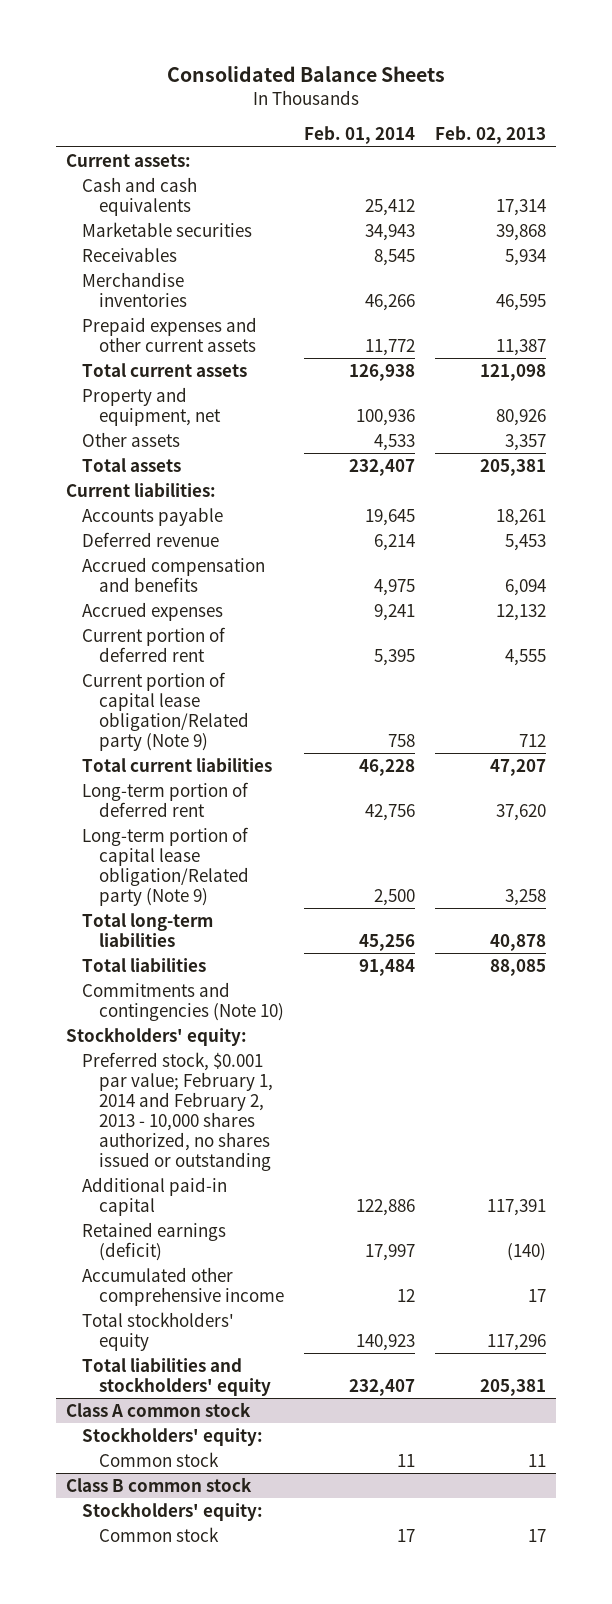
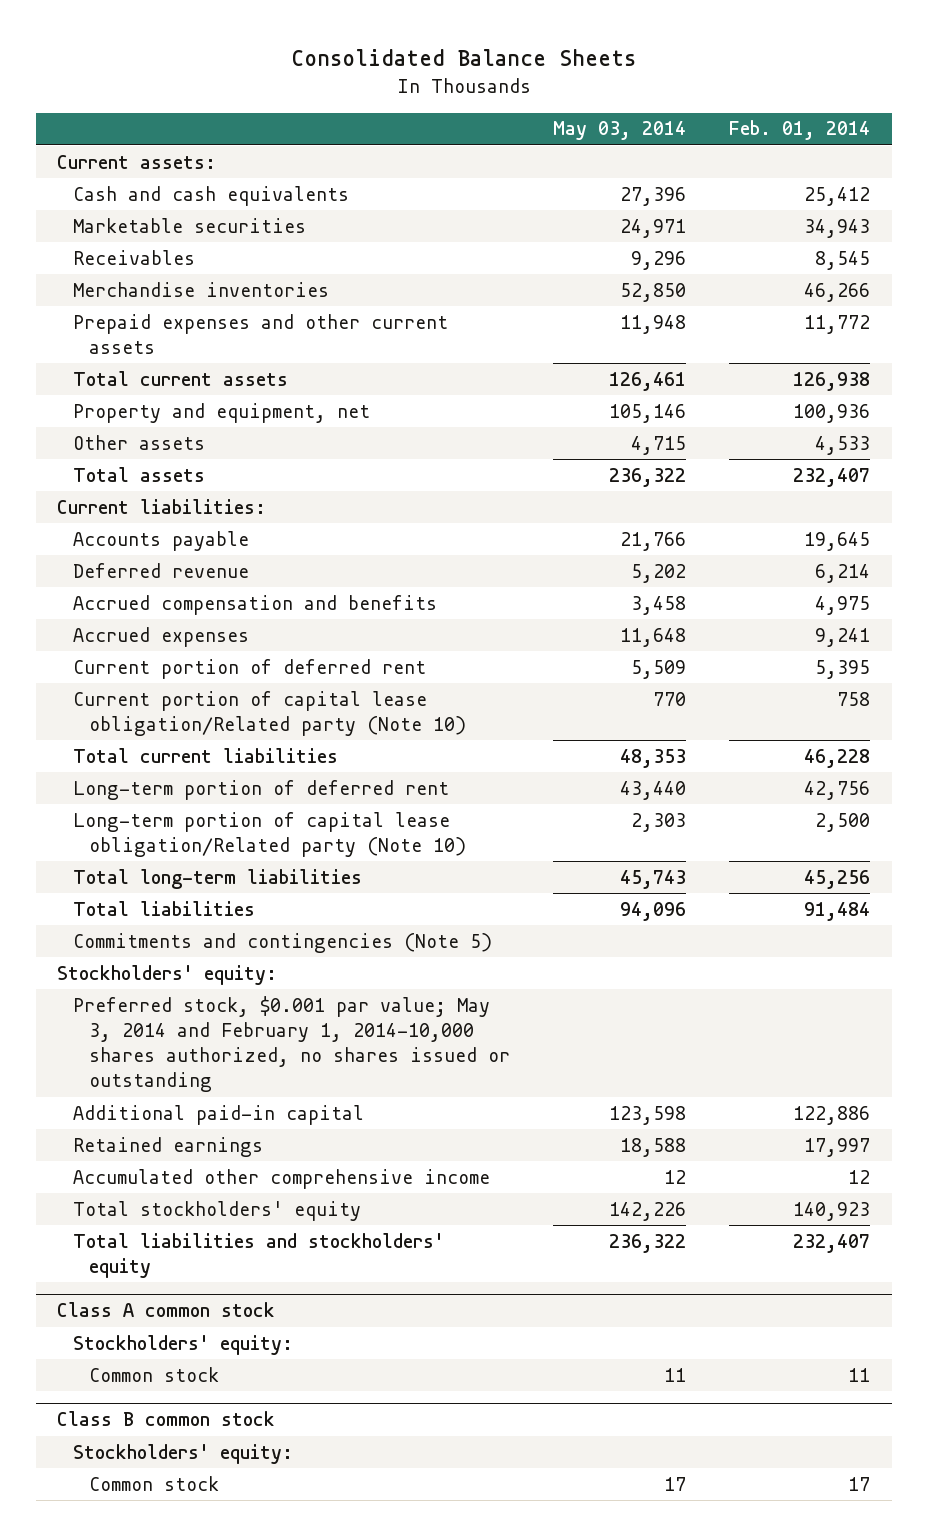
- | Feb. 01, 2014 | Feb. 02, 2013
+ | May 03, 2014 | Feb. 01, 2014
- Current portion of capital lease obligation/Related party (Note 9) | 758 | 712
+ Current portion of capital lease obligation/Related party (Note 10) | 770 | 758
- Long-term portion of capital lease obligation/Related party (Note 9) | 2,500 | 3,258
+ Long-term portion of capital lease obligation/Related party (Note 10) | 2,303 | 2,500
- Commitments and contingencies (Note 10)
+ Commitments and contingencies (Note 5)
- Preferred stock, $0.001 par value; February 1, 2014 and February 2, 2013 - 10,000 shares authorized, no shares issued or outstanding
+ Preferred stock, $0.001 par value; May 3, 2014 and February 1, 2014-10,000 shares authorized, no shares issued or outstanding
- Retained earnings (deficit) | 17,997 | (140)
+ Retained earnings | 18,588 | 17,997

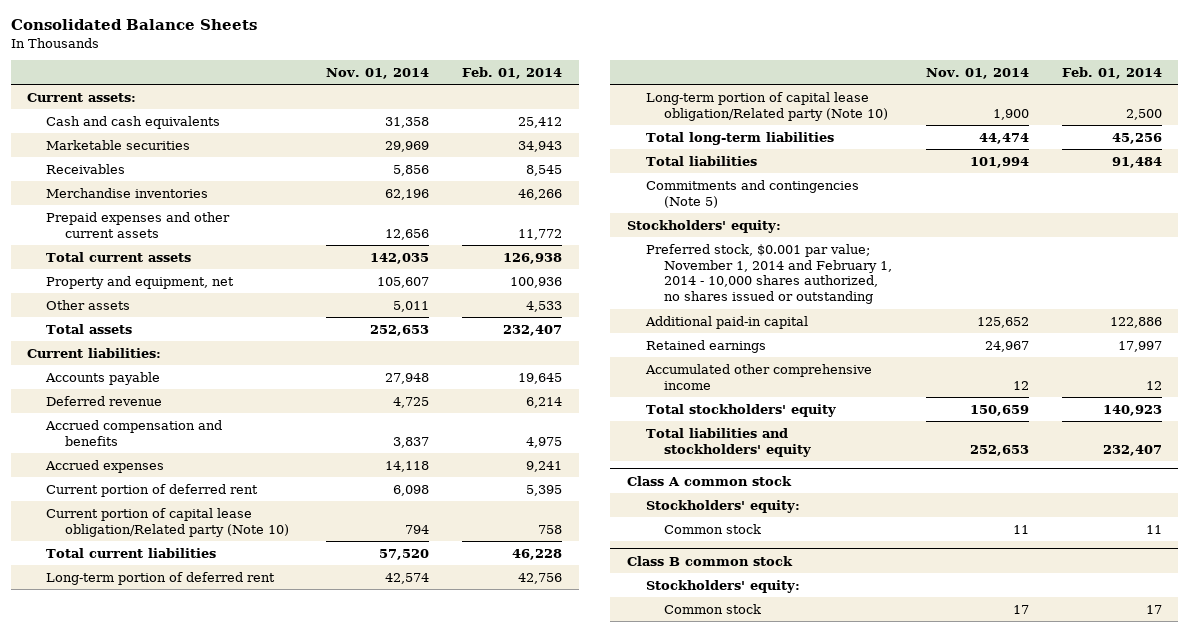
- | May 03, 2014 | Feb. 01, 2014
+ | Nov. 01, 2014 | Feb. 01, 2014
- Preferred stock, $0.001 par value; May 3, 2014 and February 1, 2014-10,000 shares authorized, no shares issued or outstanding
+ Preferred stock, $0.001 par value; November 1, 2014 and February 1, 2014 - 10,000 shares authorized, no shares issued or outstanding

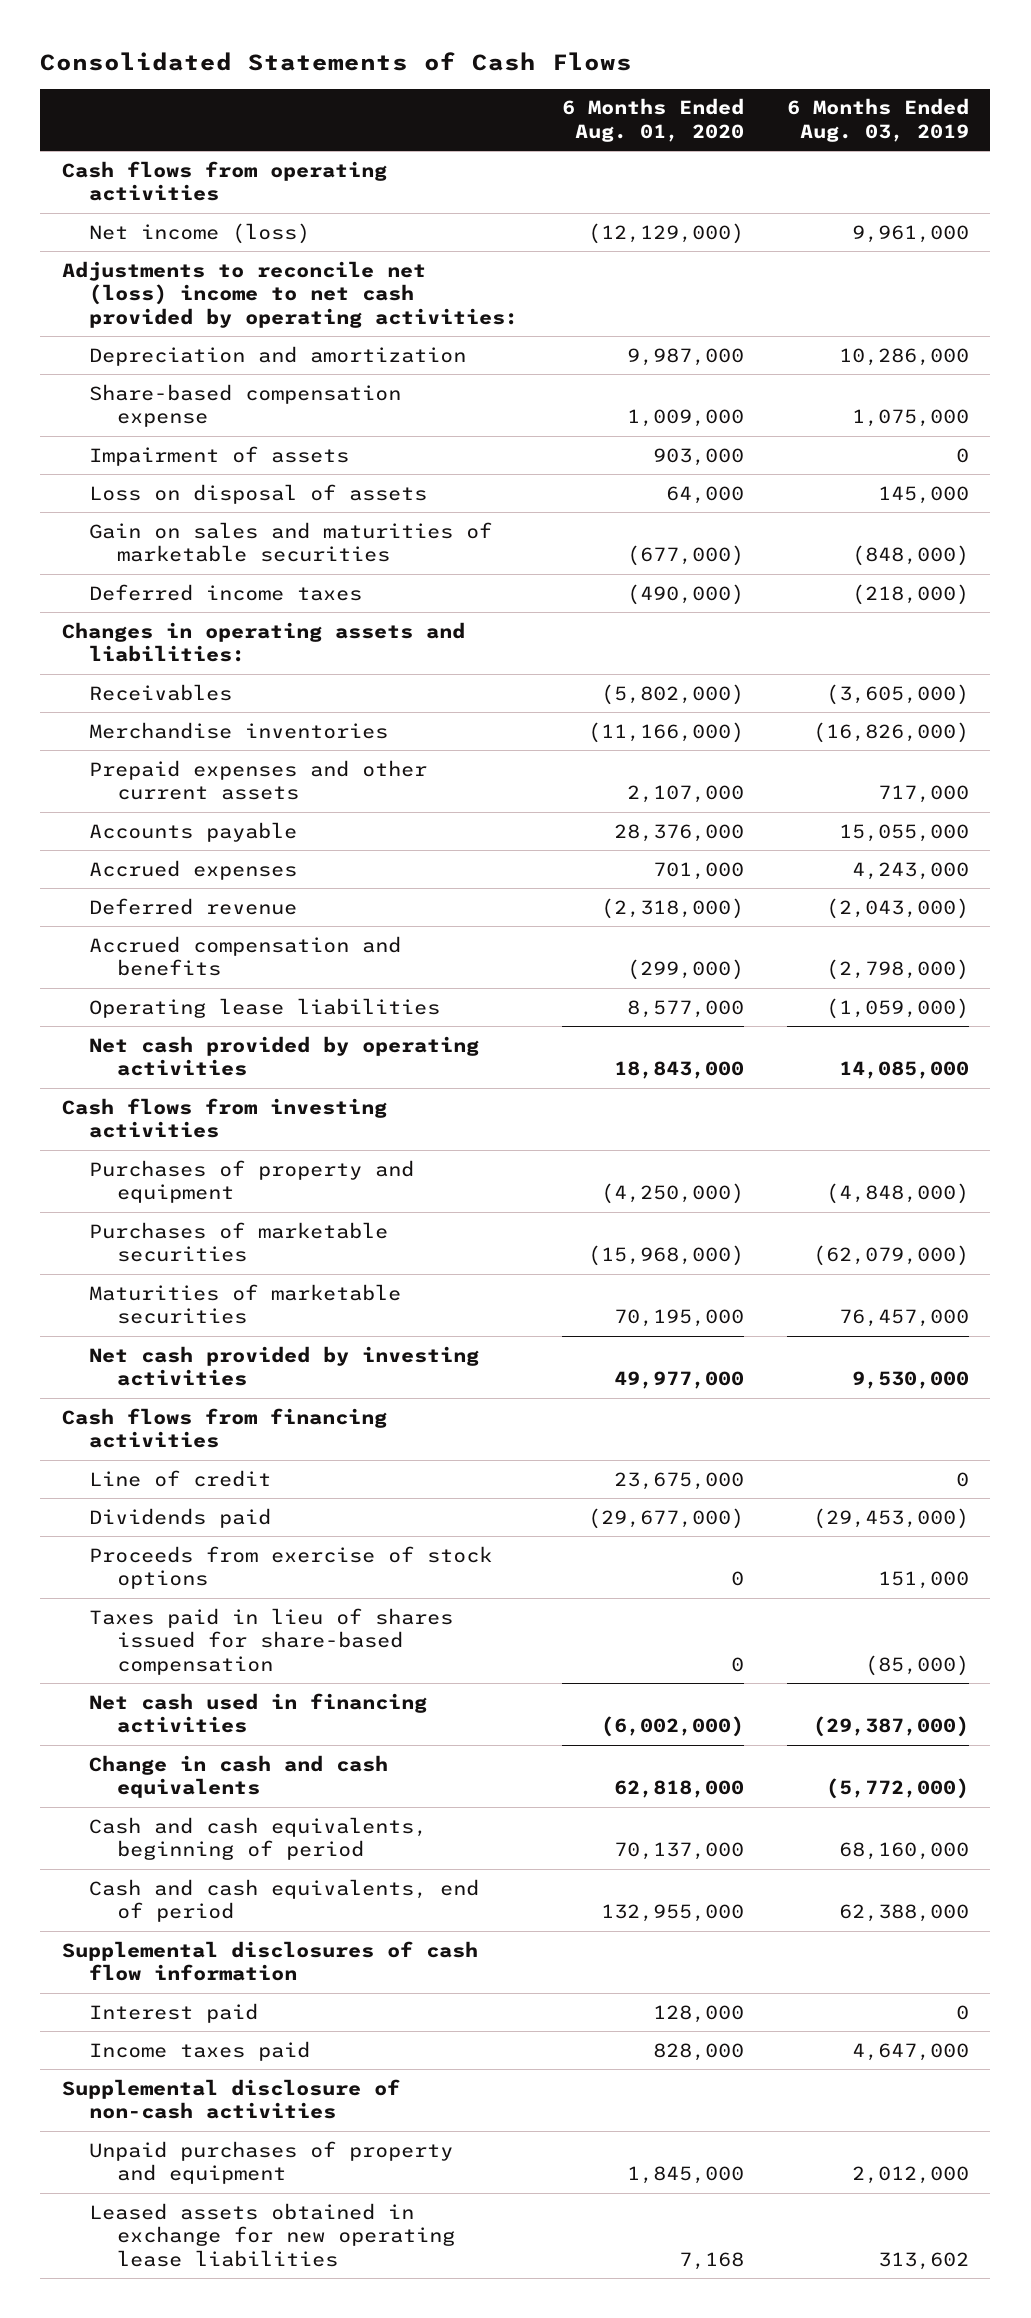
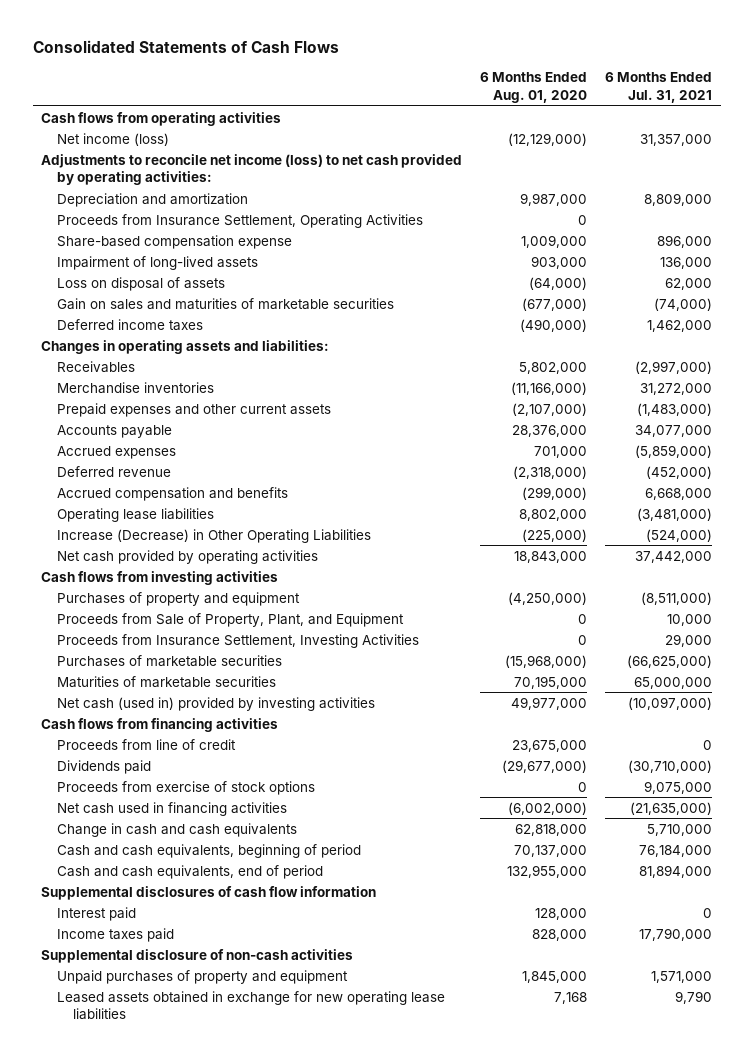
- | 6 Months Ended Aug. 01, 2020 | 6 Months Ended Aug. 03, 2019
+ | 6 Months Ended Aug. 01, 2020 | 6 Months Ended Jul. 31, 2021
- Adjustments to reconcile net (loss) income to net cash provided by operating activities:
+ Adjustments to reconcile net income (loss) to net cash provided by operating activities:
+ Proceeds from Insurance Settlement, Operating Activities | 0 |
- Impairment of assets | 903,000 | 0
- Loss on disposal of assets | 64,000 | 145,000
+ Impairment of long-lived assets | 903,000 | 136,000
+ Loss on disposal of assets | (64,000) | 62,000
- Receivables | (5,802,000) | (3,605,000)
+ Receivables | 5,802,000 | (2,997,000)
- Prepaid expenses and other current assets | 2,107,000 | 717,000
+ Prepaid expenses and other current assets | (2,107,000) | (1,483,000)
- Operating lease liabilities | 8,577,000 | (1,059,000)
+ Operating lease liabilities | 8,802,000 | (3,481,000)
+ Increase (Decrease) in Other Operating Liabilities | (225,000) | (524,000)
+ Proceeds from Sale of Property, Plant, and Equipment | 0 | 10,000
+ Proceeds from Insurance Settlement, Investing Activities | 0 | 29,000
- Net cash provided by investing activities | 49,977,000 | 9,530,000
+ Net cash (used in) provided by investing activities | 49,977,000 | (10,097,000)
- Line of credit | 23,675,000 | 0
+ Proceeds from line of credit | 23,675,000 | 0
- Taxes paid in lieu of shares issued for share-based compensation | 0 | (85,000)

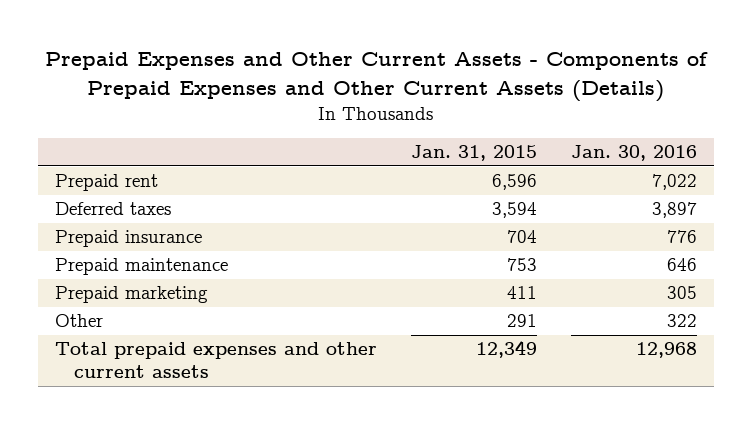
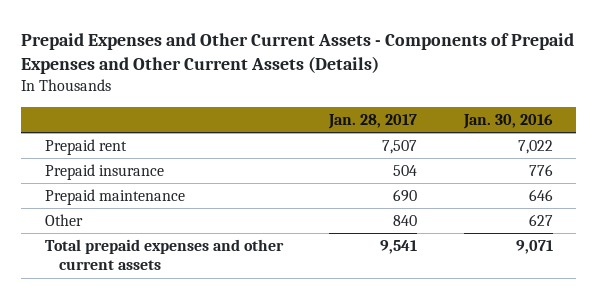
- | Jan. 31, 2015 | Jan. 30, 2016
+ | Jan. 28, 2017 | Jan. 30, 2016
- Deferred taxes | 3,594 | 3,897
- Prepaid marketing | 411 | 305
- Other | 291 | 322
- Total prepaid expenses and other current assets | 12,349 | 12,968
+ Other | 840 | 627
+ Total prepaid expenses and other current assets | 9,541 | 9,071

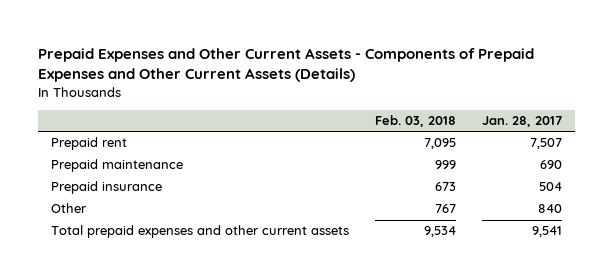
- | Jan. 28, 2017 | Jan. 30, 2016
+ | Feb. 03, 2018 | Jan. 28, 2017
moved down: Prepaid insurance | 673 | 504

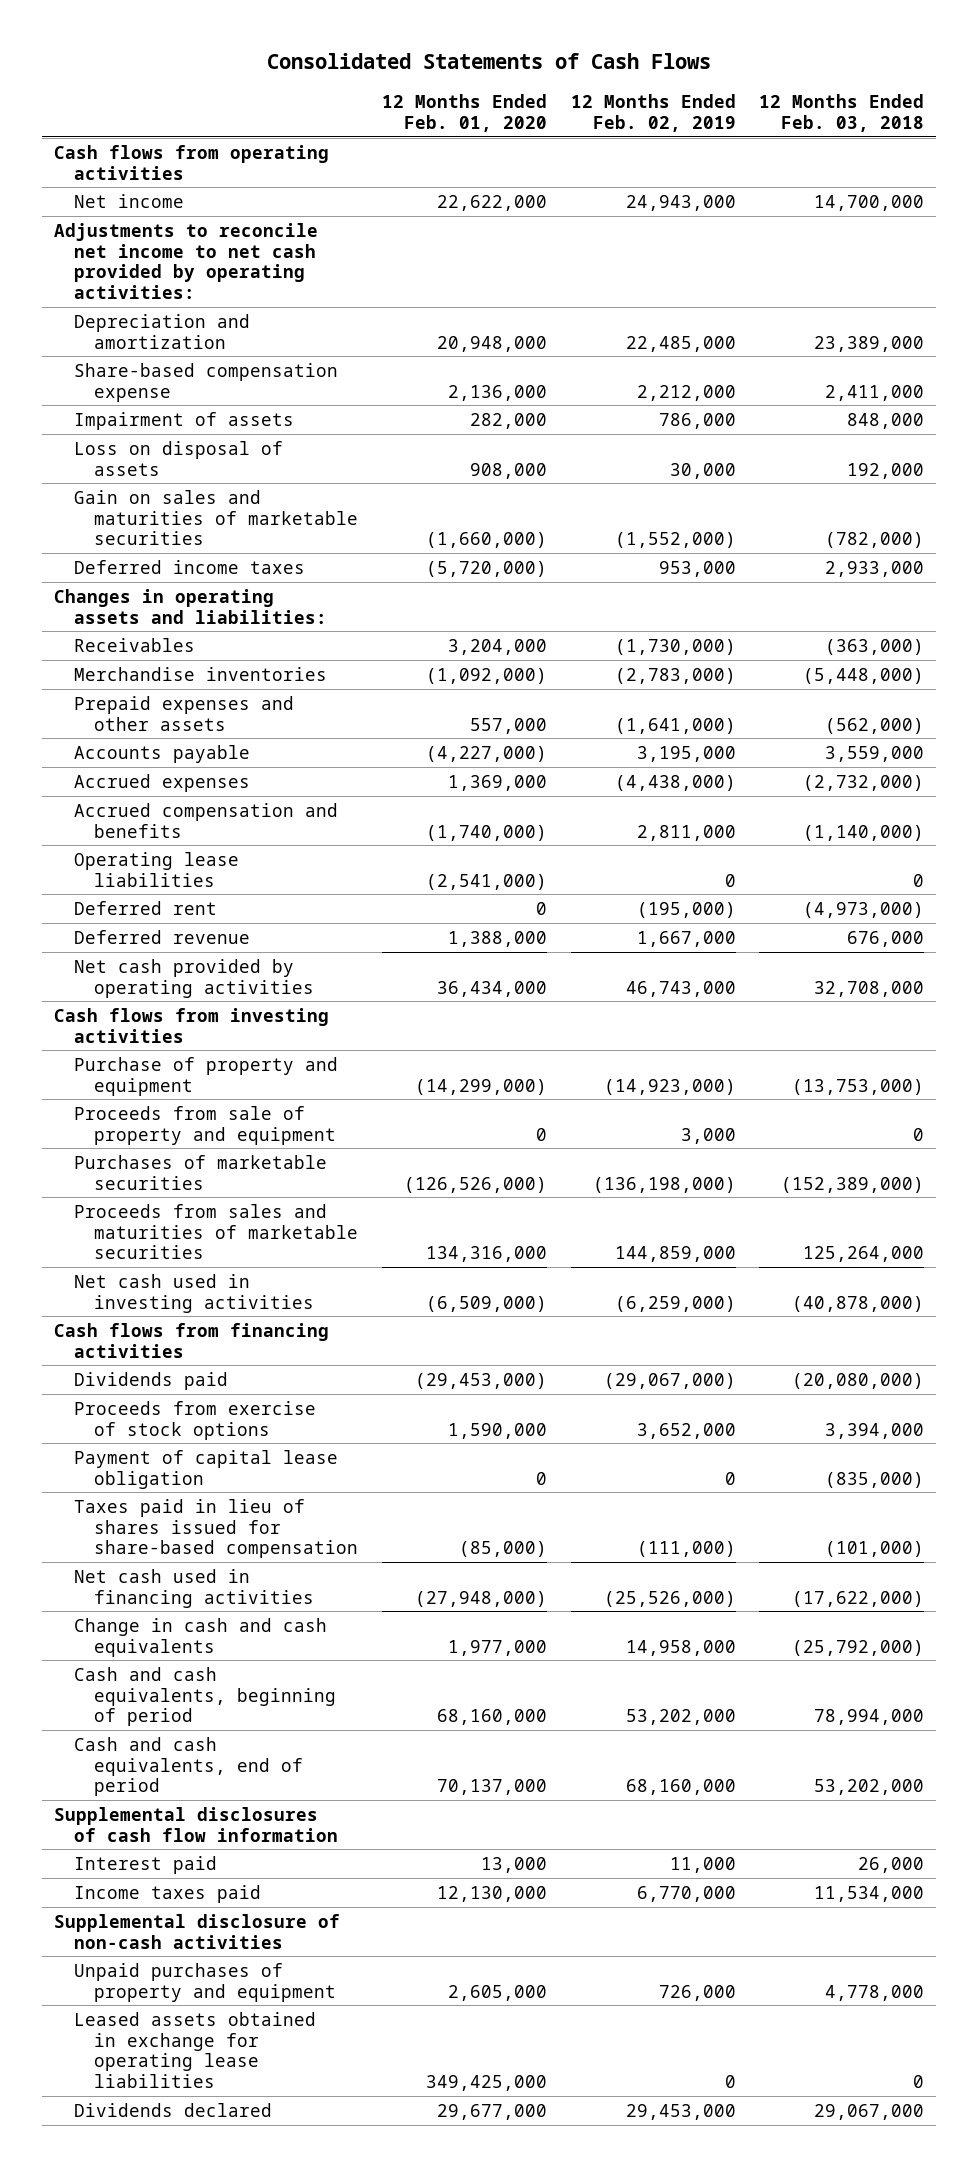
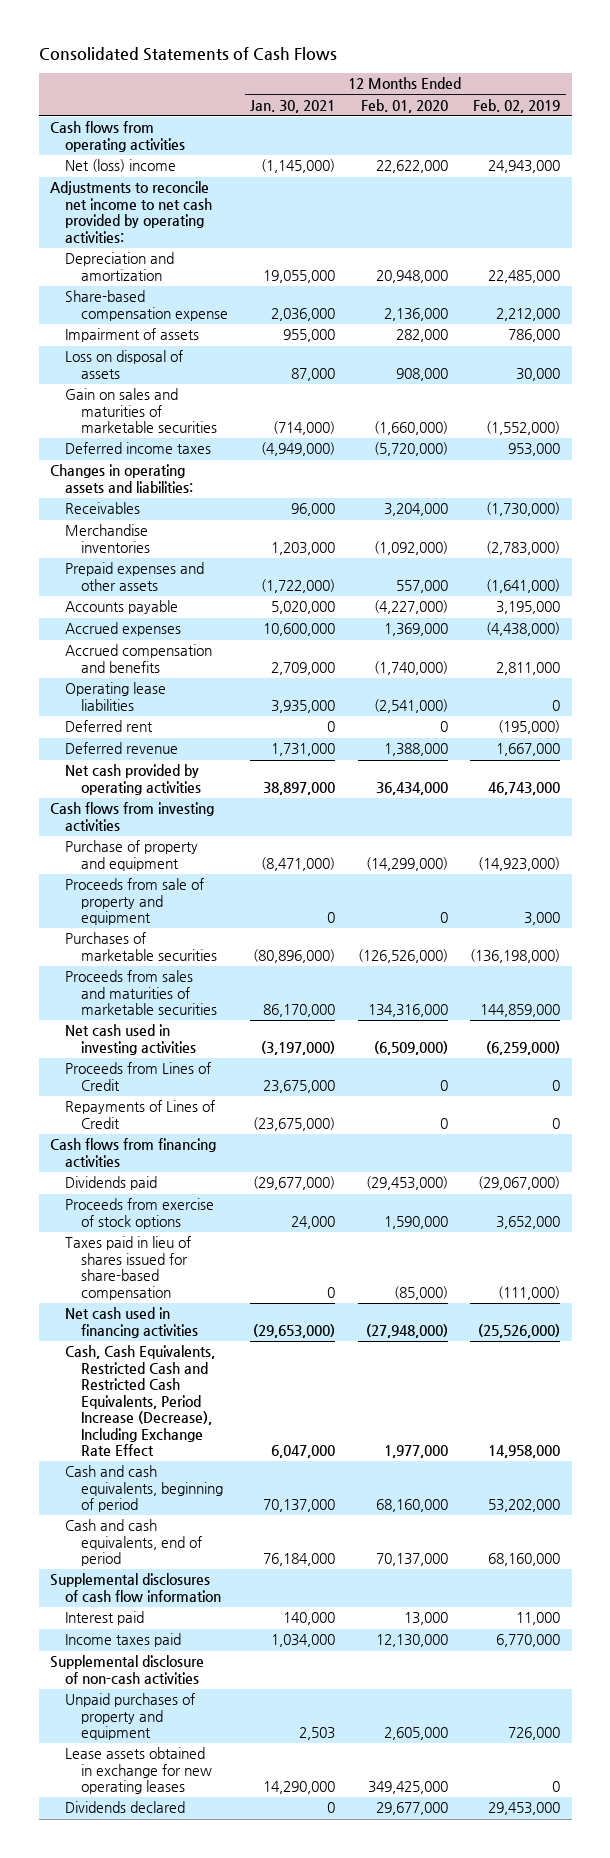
- | 12 Months Ended Feb. 01, 2020 | 12 Months Ended Feb. 02, 2019 | 12 Months Ended Feb. 03, 2018
+ | 12 Months Ended Jan. 30, 2021 | 12 Months Ended Feb. 01, 2020 | 12 Months Ended Feb. 02, 2019
- Net income | 22,622,000 | 24,943,000 | 14,700,000
+ Net (loss) income | (1,145,000) | 22,622,000 | 24,943,000
+ Proceeds from Lines of Credit | 23,675,000 | 0 | 0
+ Repayments of Lines of Credit | (23,675,000) | 0 | 0
- Payment of capital lease obligation | 0 | 0 | (835,000)
- Change in cash and cash equivalents | 1,977,000 | 14,958,000 | (25,792,000)
+ Cash, Cash Equivalents, Restricted Cash and Restricted Cash Equivalents, Period Increase (Decrease), Including Exchange Rate Effect | 6,047,000 | 1,977,000 | 14,958,000
- Leased assets obtained in exchange for operating lease liabilities | 349,425,000 | 0 | 0
+ Lease assets obtained in exchange for new operating leases | 14,290,000 | 349,425,000 | 0

